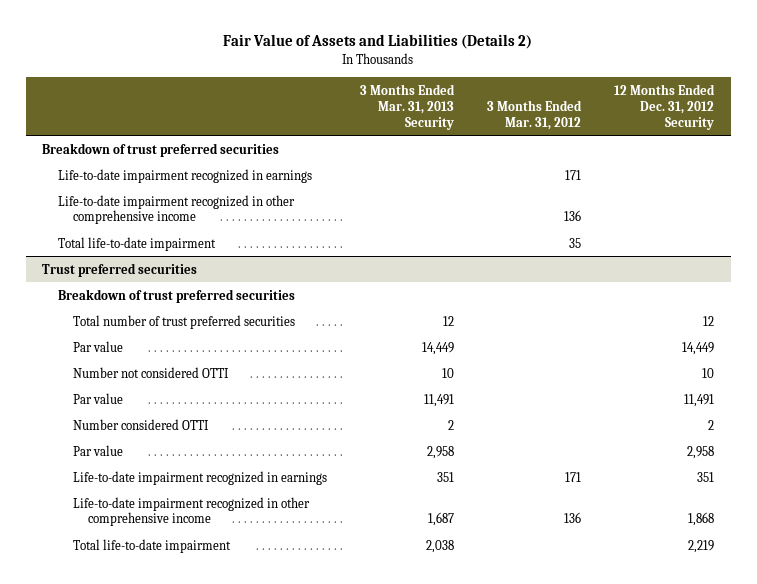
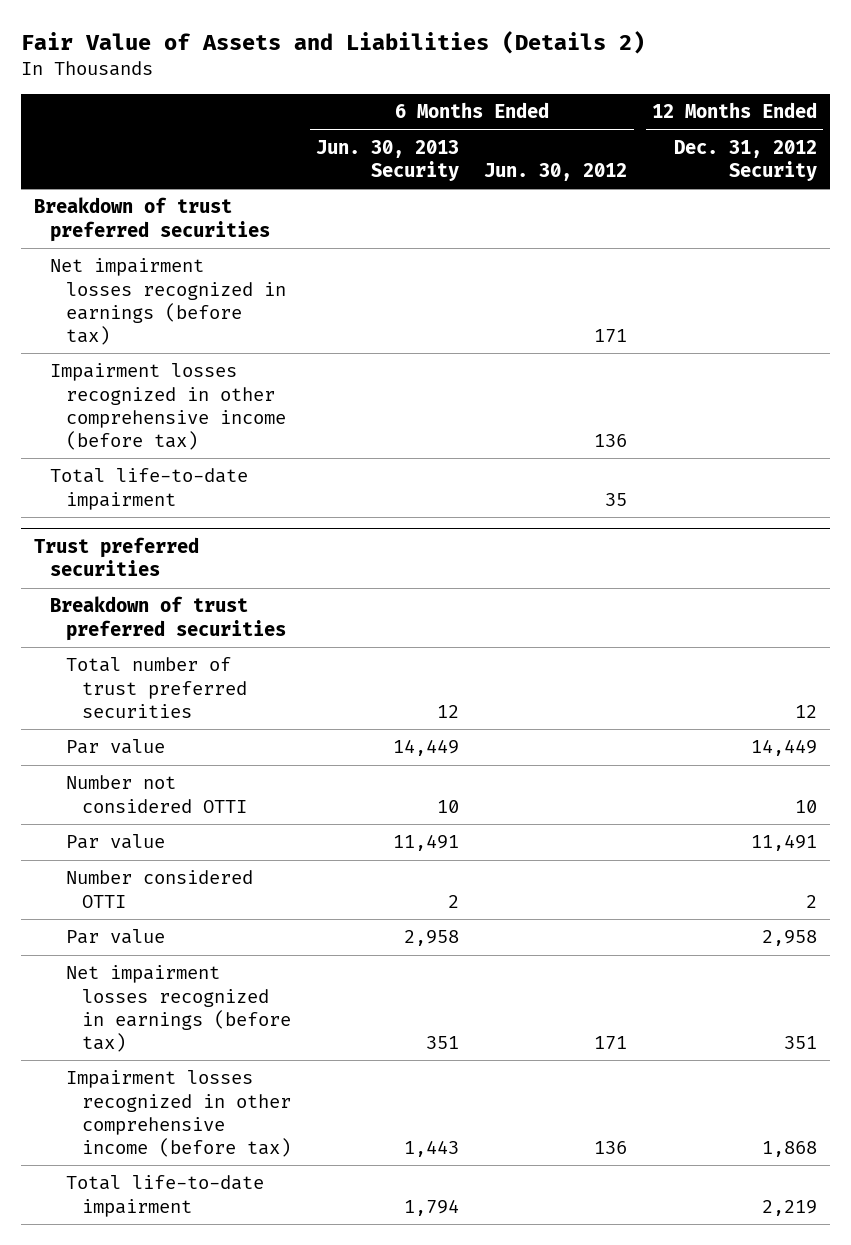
- | 3 Months Ended Mar. 31, 2013 Security | 3 Months Ended Mar. 31, 2012 | 12 Months Ended Dec. 31, 2012 Security
+ | 6 Months Ended Jun. 30, 2013 Security | 6 Months Ended Jun. 30, 2012 | 12 Months Ended Dec. 31, 2012 Security
- Life-to-date impairment recognized in earnings | | 171 |
- Life-to-date impairment recognized in other comprehensive income | | 136 |
+ Net impairment losses recognized in earnings (before tax) | | 171 |
+ Impairment losses recognized in other comprehensive income (before tax) | | 136 |
@ Trust preferred securities
- Life-to-date impairment recognized in earnings | 351 | 171 | 351
- Life-to-date impairment recognized in other comprehensive income | 1,687 | 136 | 1,868
+ Net impairment losses recognized in earnings (before tax) | 351 | 171 | 351
+ Impairment losses recognized in other comprehensive income (before tax) | 1,443 | 136 | 1,868

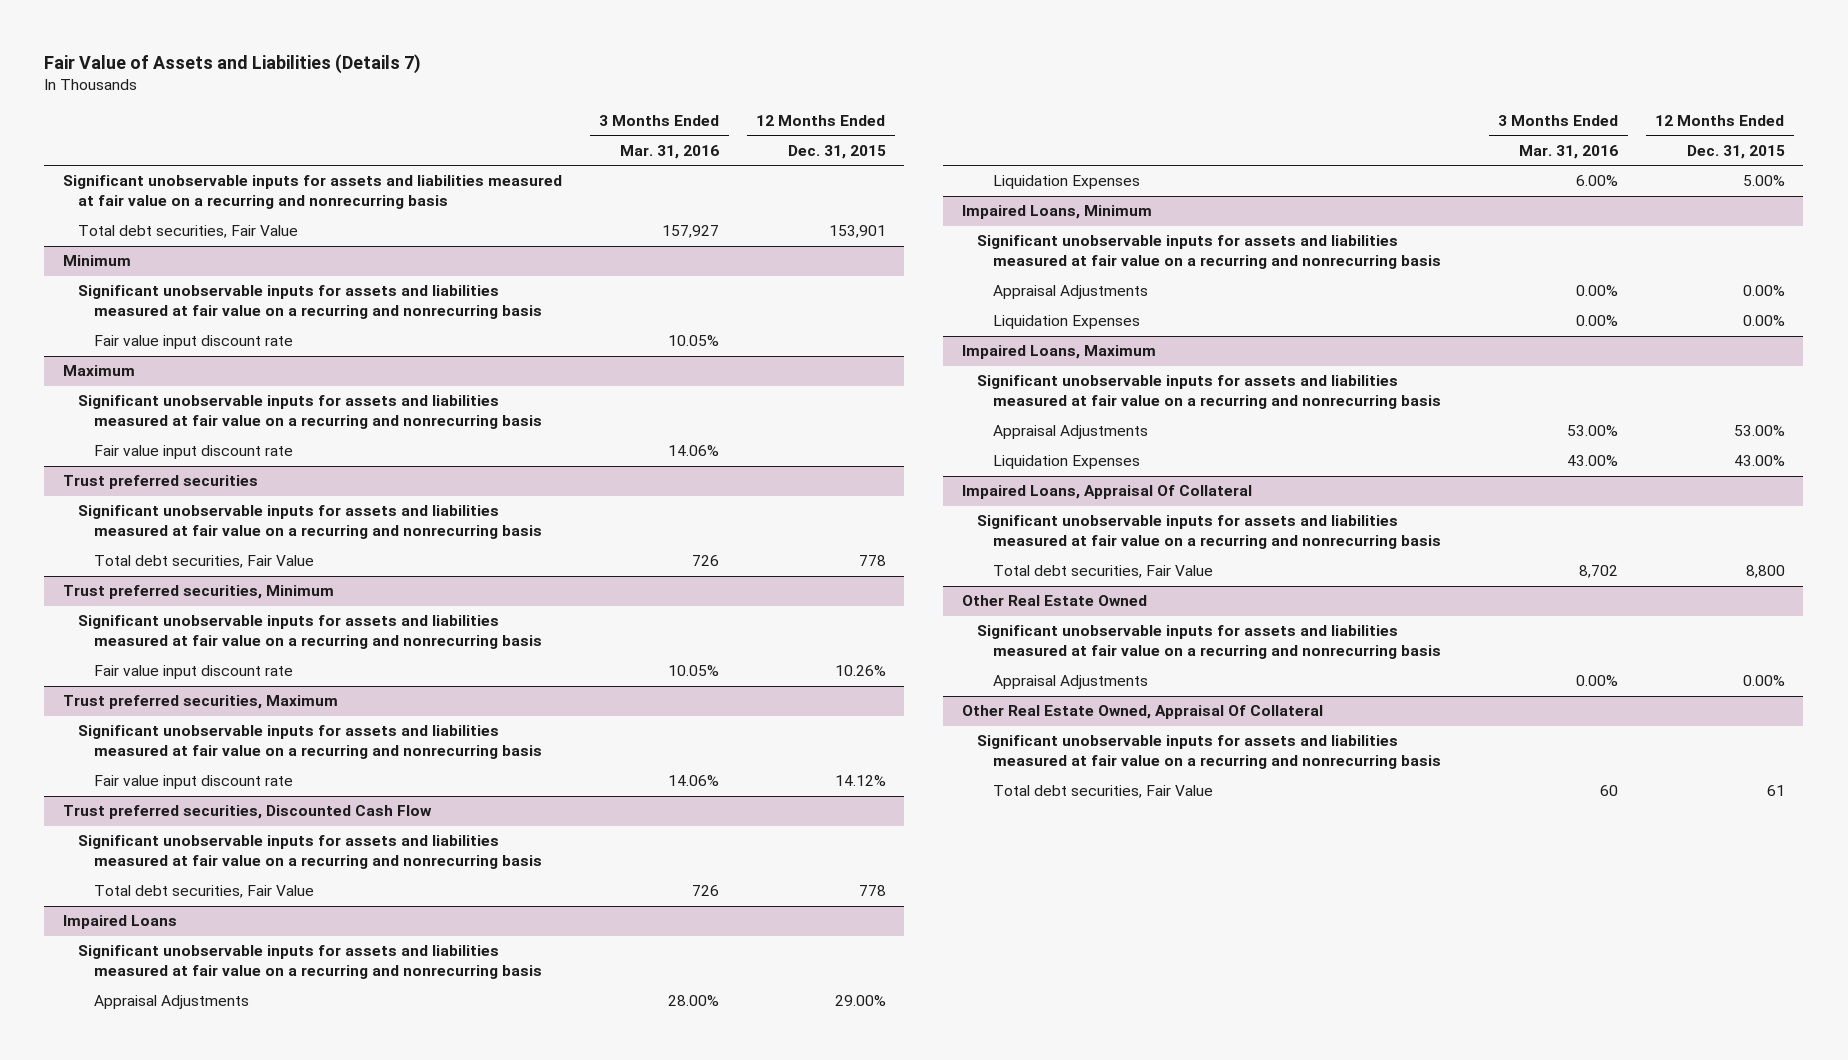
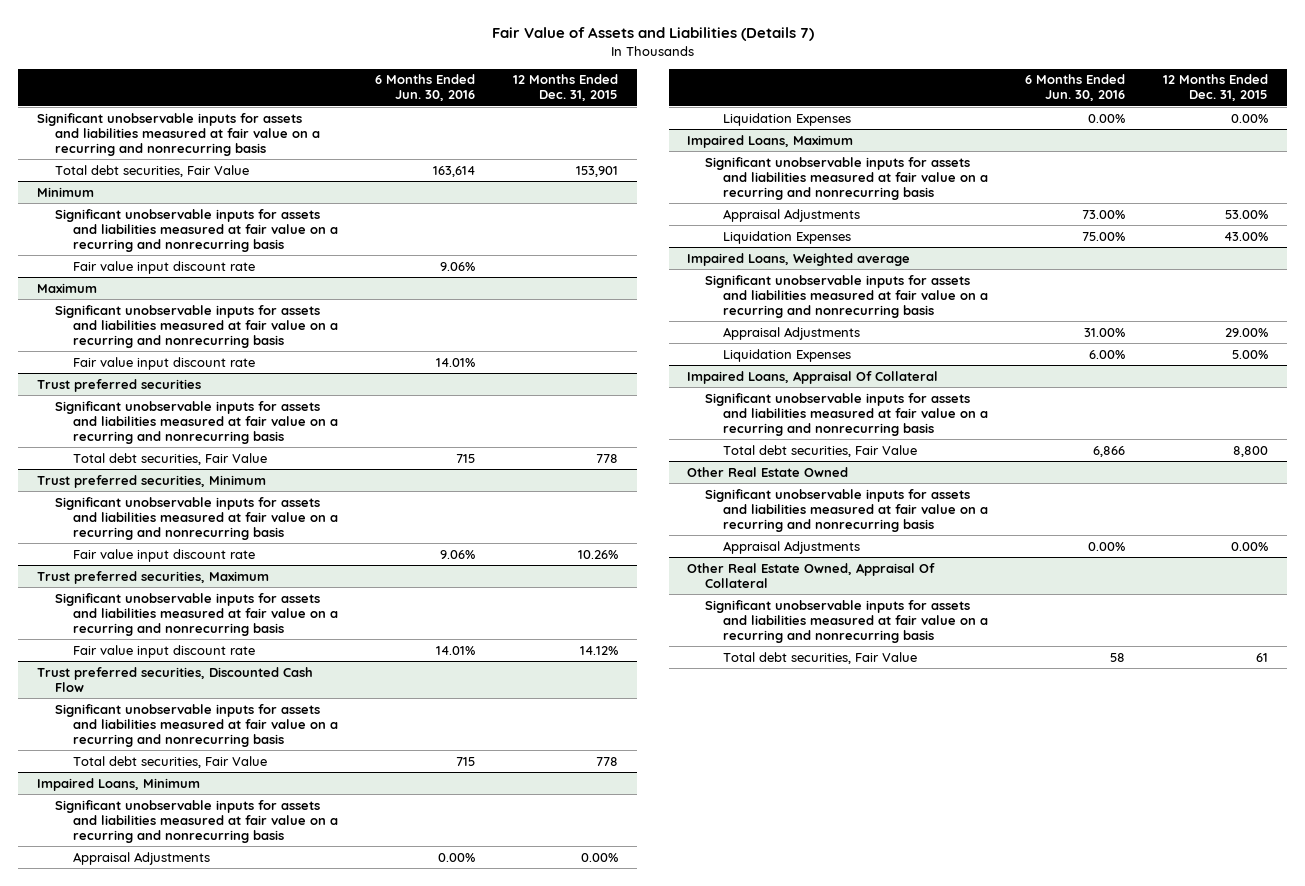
- | 3 Months Ended Mar. 31, 2016 | 12 Months Ended Dec. 31, 2015
+ | 6 Months Ended Jun. 30, 2016 | 12 Months Ended Dec. 31, 2015
- Impaired Loans
- Significant unobservable inputs for assets and liabilities measured at fair value on a recurring and nonrecurring basis
- Appraisal Adjustments | 28.00% | 29.00%
- Liquidation Expenses | 6.00% | 5.00%
+ Impaired Loans, Weighted average
+ Significant unobservable inputs for assets and liabilities measured at fair value on a recurring and nonrecurring basis
+ Appraisal Adjustments | 31.00% | 29.00%
+ Liquidation Expenses | 6.00% | 5.00%

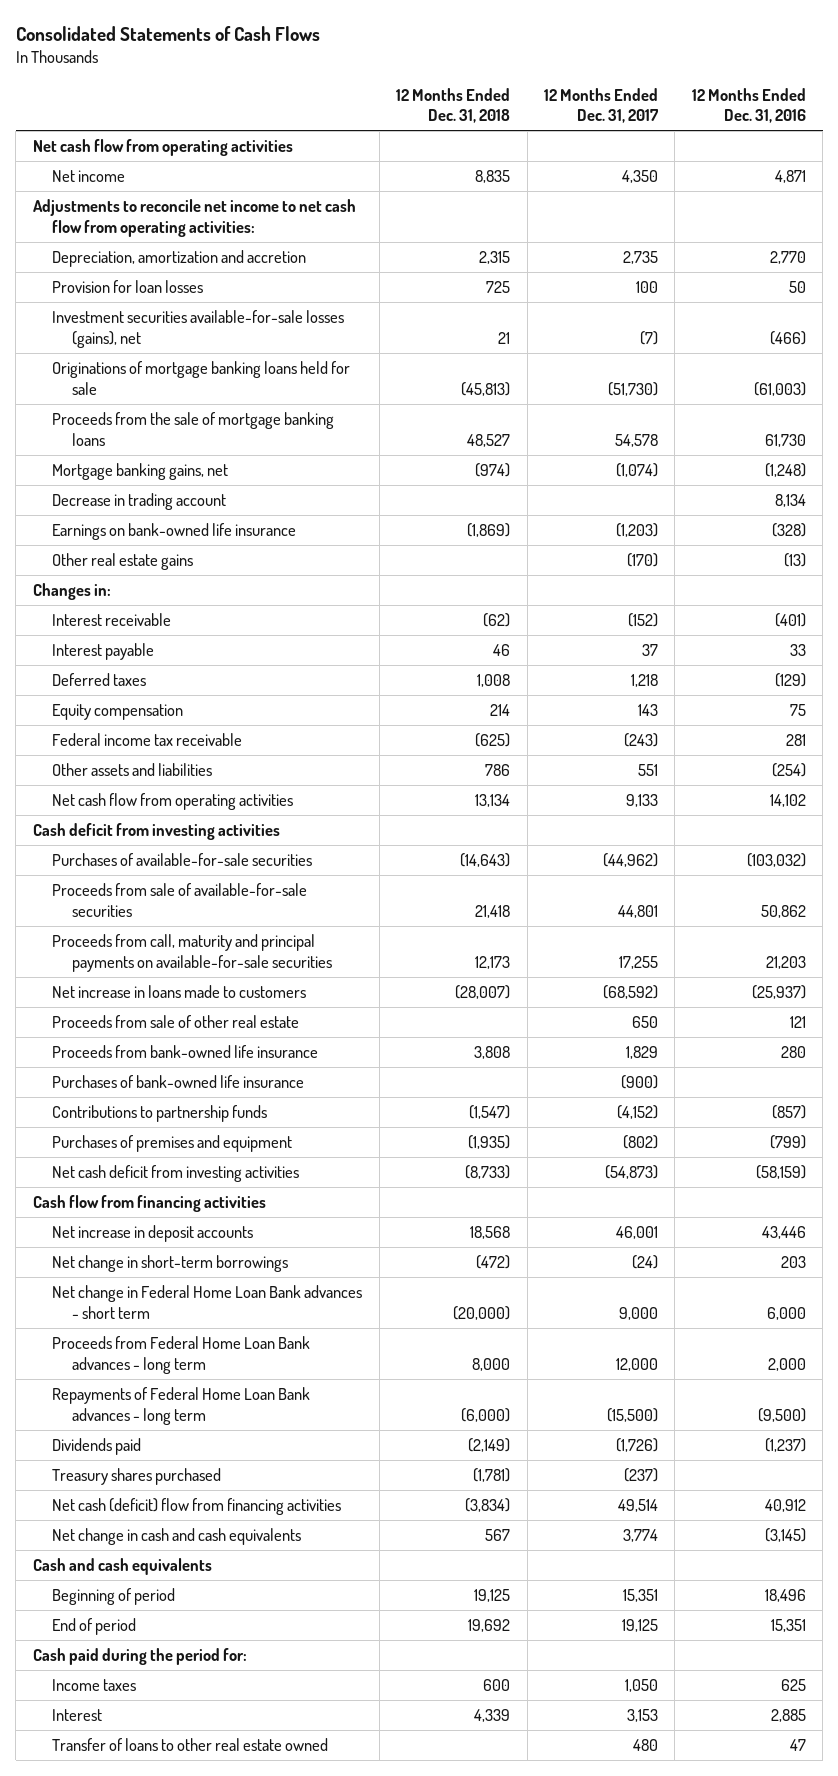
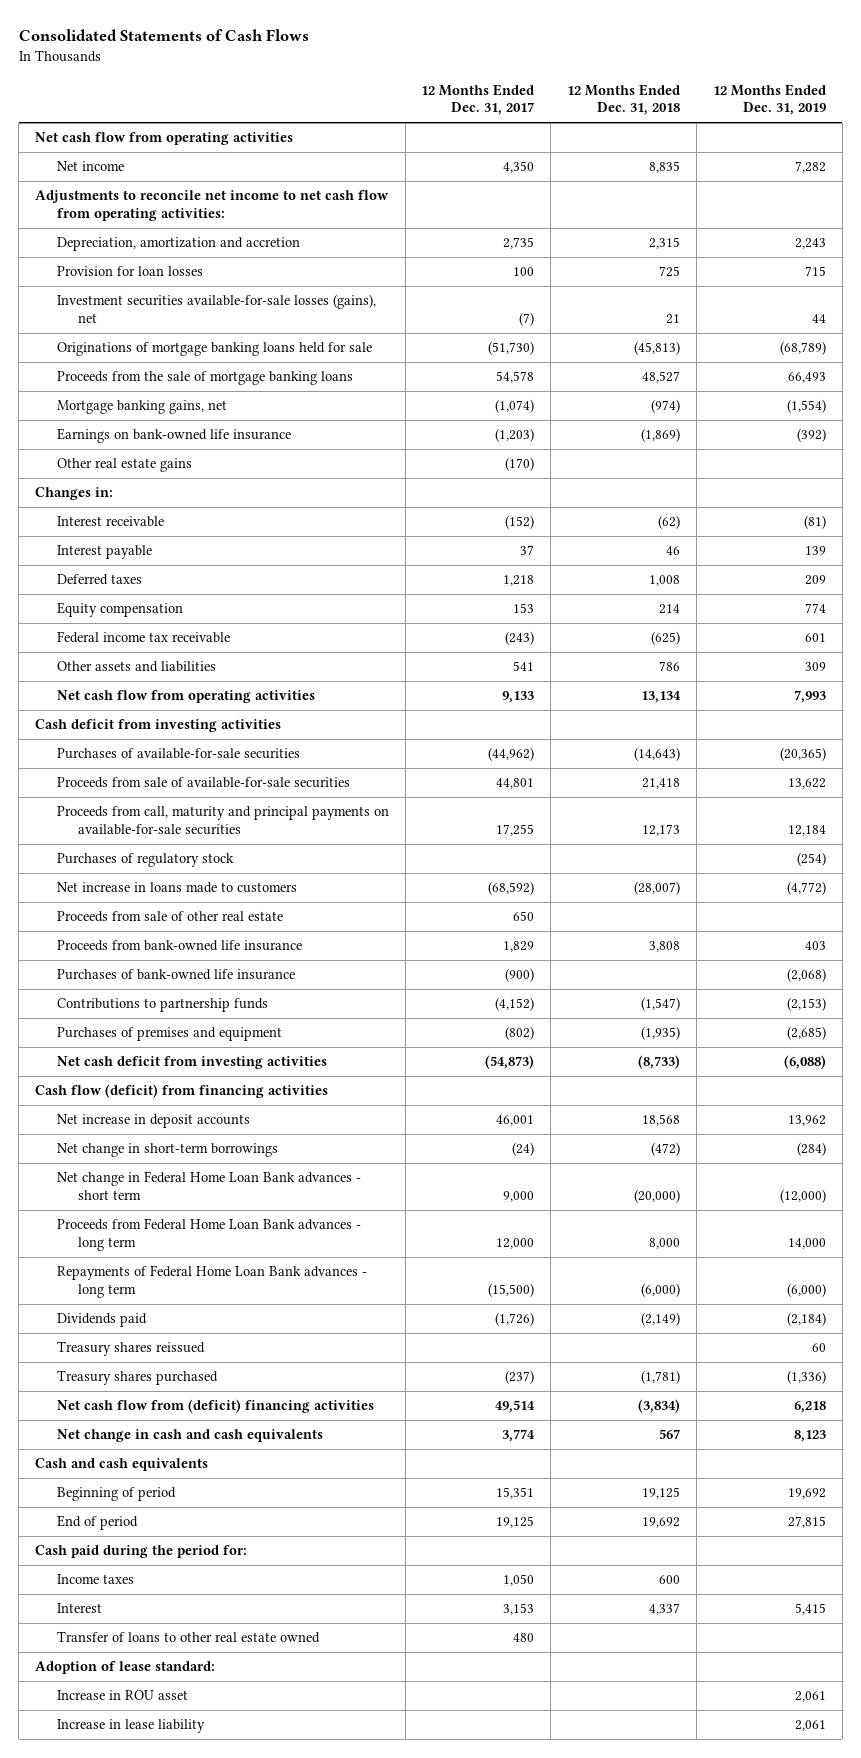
- | 12 Months Ended Dec. 31, 2018 | 12 Months Ended Dec. 31, 2017 | 12 Months Ended Dec. 31, 2016
+ | 12 Months Ended Dec. 31, 2017 | 12 Months Ended Dec. 31, 2018 | 12 Months Ended Dec. 31, 2019
- Decrease in trading account | | | 8,134
- Equity compensation | 214 | 143 | 75
+ Equity compensation | 153 | 214 | 774
- Other assets and liabilities | 786 | 551 | (254)
+ Other assets and liabilities | 541 | 786 | 309
+ Purchases of regulatory stock | | | (254)
- Cash flow from financing activities
+ Cash flow (deficit) from financing activities
+ Treasury shares reissued | | | 60
- Net cash (deficit) flow from financing activities | (3,834) | 49,514 | 40,912
+ Net cash flow from (deficit) financing activities | 49,514 | (3,834) | 6,218
- Interest | 4,339 | 3,153 | 2,885
+ Interest | 3,153 | 4,337 | 5,415
+ Adoption of lease standard:
+ Increase in ROU asset | | | 2,061
+ Increase in lease liability | | | 2,061

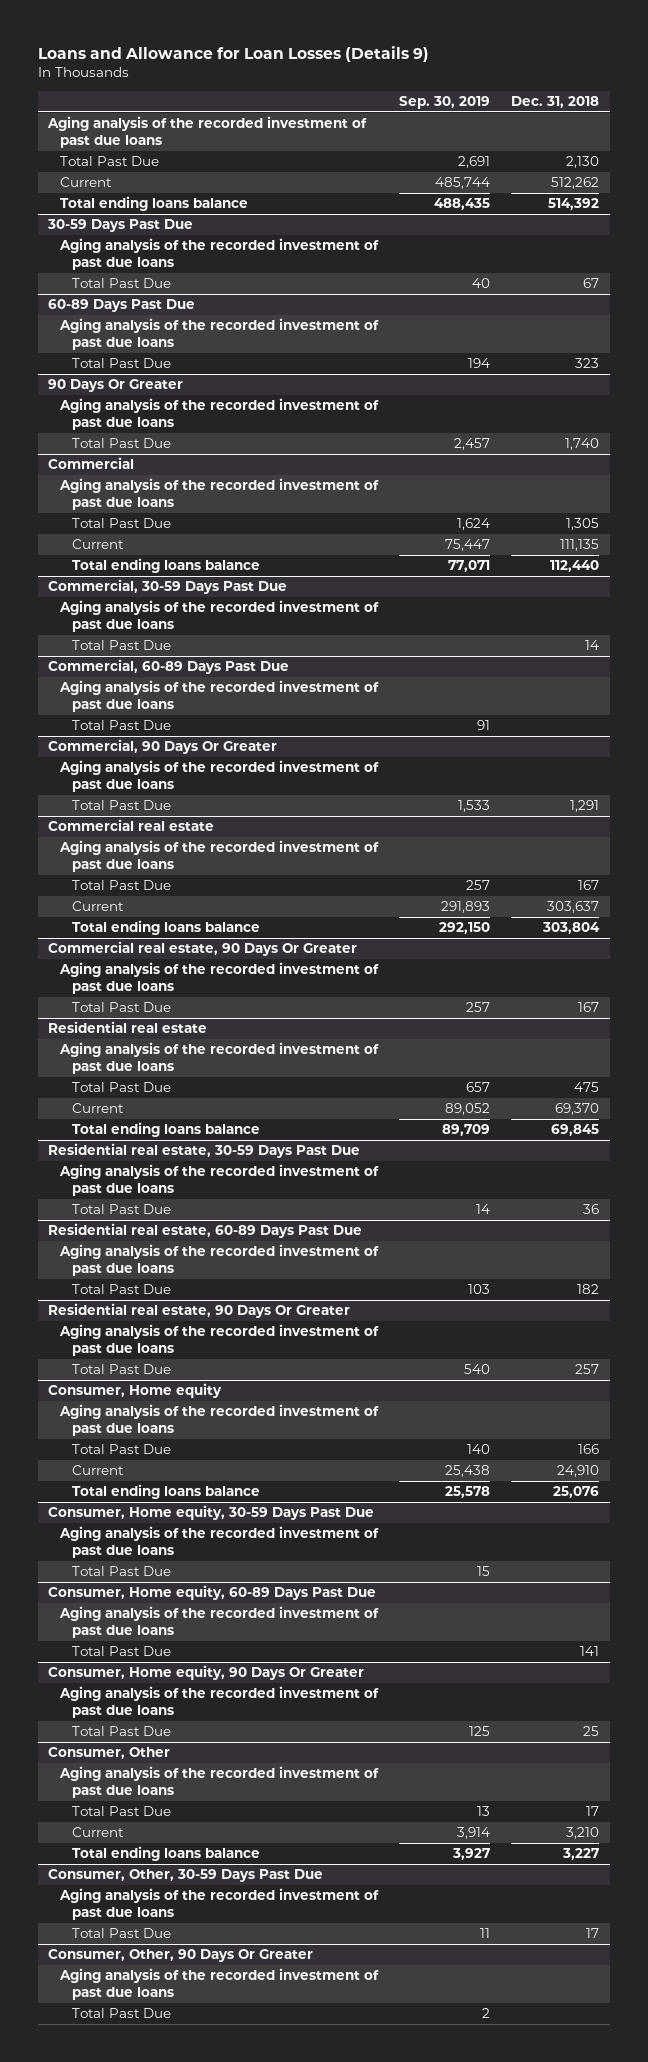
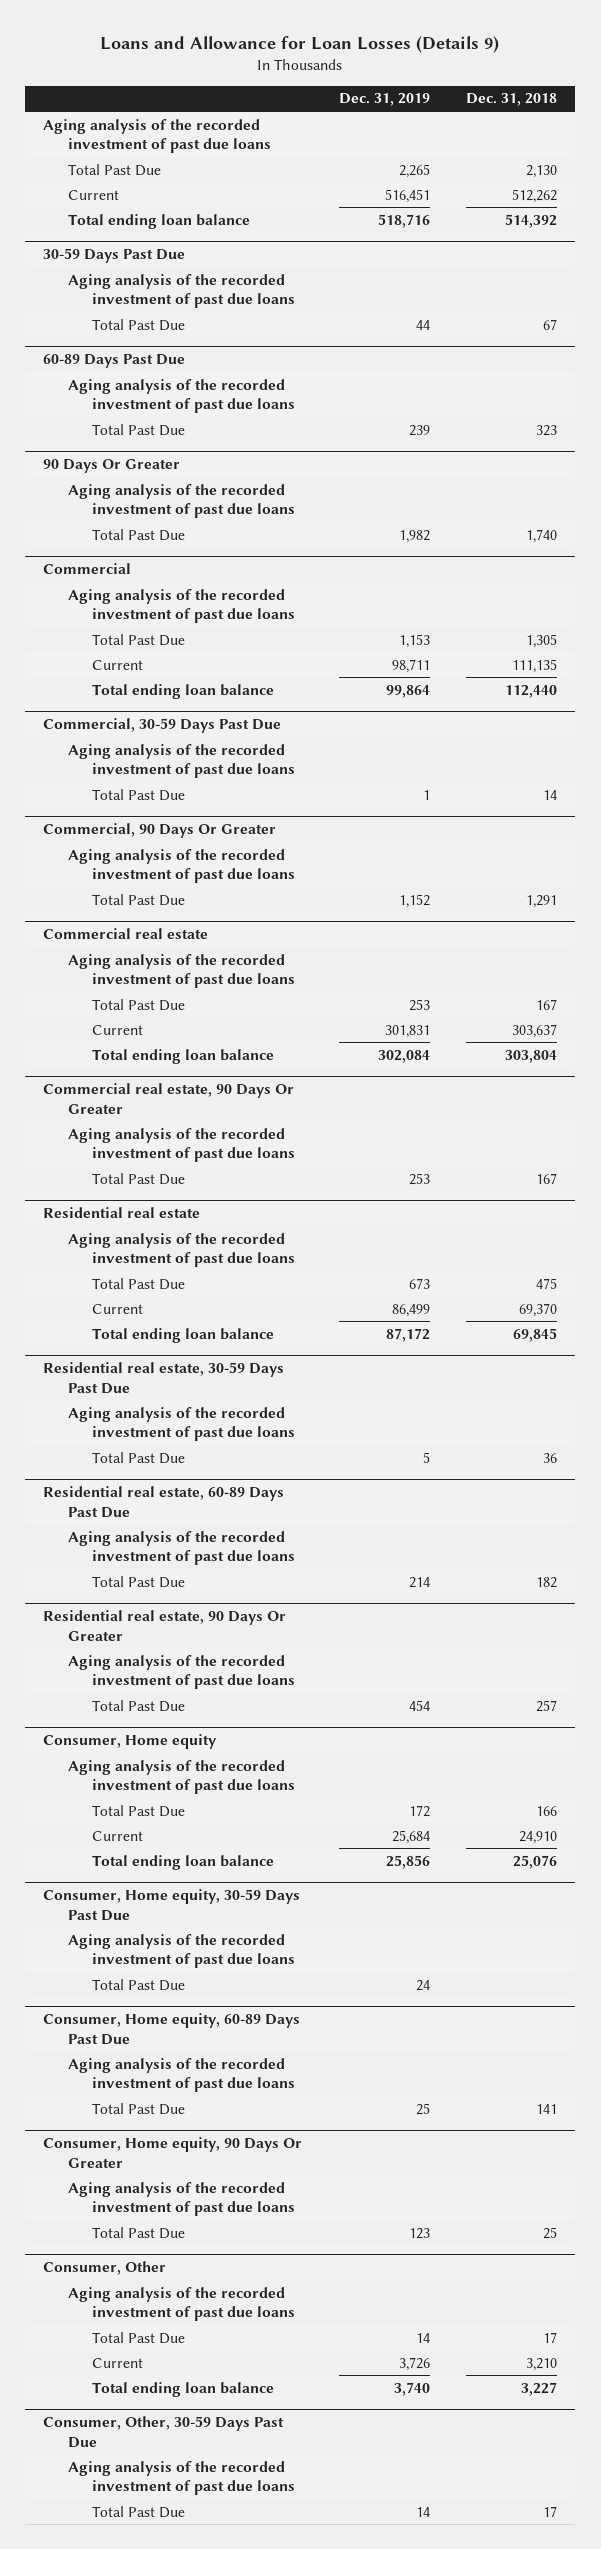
- | Sep. 30, 2019 | Dec. 31, 2018
+ | Dec. 31, 2019 | Dec. 31, 2018
- Total ending loans balance | 488,435 | 514,392
+ Total ending loan balance | 518,716 | 514,392
@ Commercial
- Total ending loans balance | 77,071 | 112,440
+ Total ending loan balance | 99,864 | 112,440
- Commercial, 60-89 Days Past Due
- Aging analysis of the recorded investment of past due loans
- Total Past Due | 91 |
@ Commercial real estate
- Total ending loans balance | 292,150 | 303,804
+ Total ending loan balance | 302,084 | 303,804
@ Residential real estate
- Total ending loans balance | 89,709 | 69,845
+ Total ending loan balance | 87,172 | 69,845
@ Consumer, Home equity
- Total ending loans balance | 25,578 | 25,076
+ Total ending loan balance | 25,856 | 25,076
@ Consumer, Other
- Total ending loans balance | 3,927 | 3,227
+ Total ending loan balance | 3,740 | 3,227
- Consumer, Other, 90 Days Or Greater
- Aging analysis of the recorded investment of past due loans
- Total Past Due | 2 |

